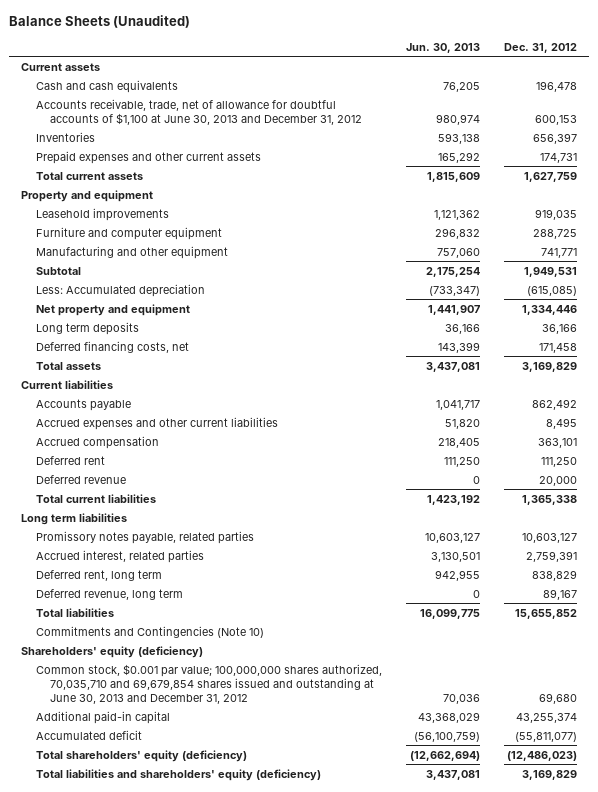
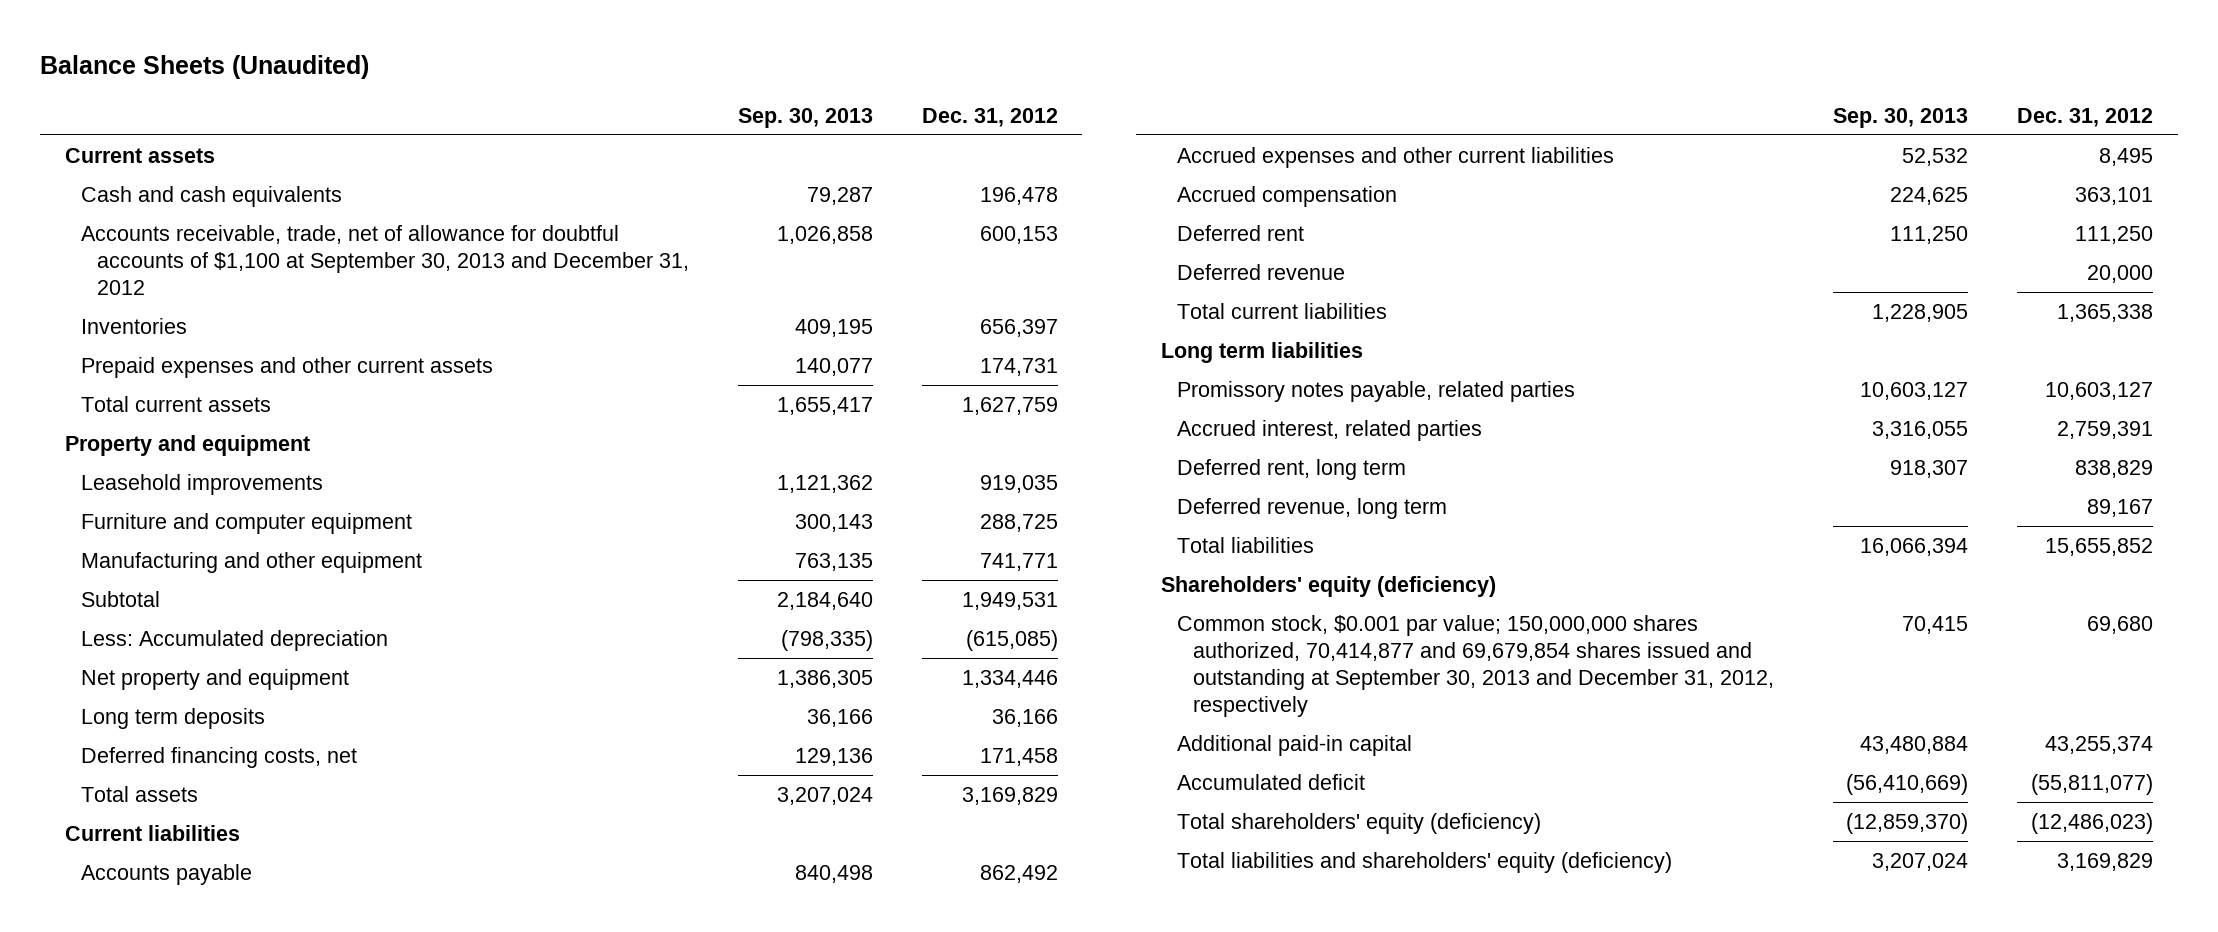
- | Jun. 30, 2013 | Dec. 31, 2012
+ | Sep. 30, 2013 | Dec. 31, 2012
- Accounts receivable, trade, net of allowance for doubtful accounts of $1,100 at June 30, 2013 and December 31, 2012 | 980,974 | 600,153
+ Accounts receivable, trade, net of allowance for doubtful accounts of $1,100 at September 30, 2013 and December 31, 2012 | 1,026,858 | 600,153
- Commitments and Contingencies (Note 10)
- Common stock, $0.001 par value; 100,000,000 shares authorized, 70,035,710 and 69,679,854 shares issued and outstanding at June 30, 2013 and December 31, 2012 | 70,036 | 69,680
+ Common stock, $0.001 par value; 150,000,000 shares authorized, 70,414,877 and 69,679,854 shares issued and outstanding at September 30, 2013 and December 31, 2012, respectively | 70,415 | 69,680

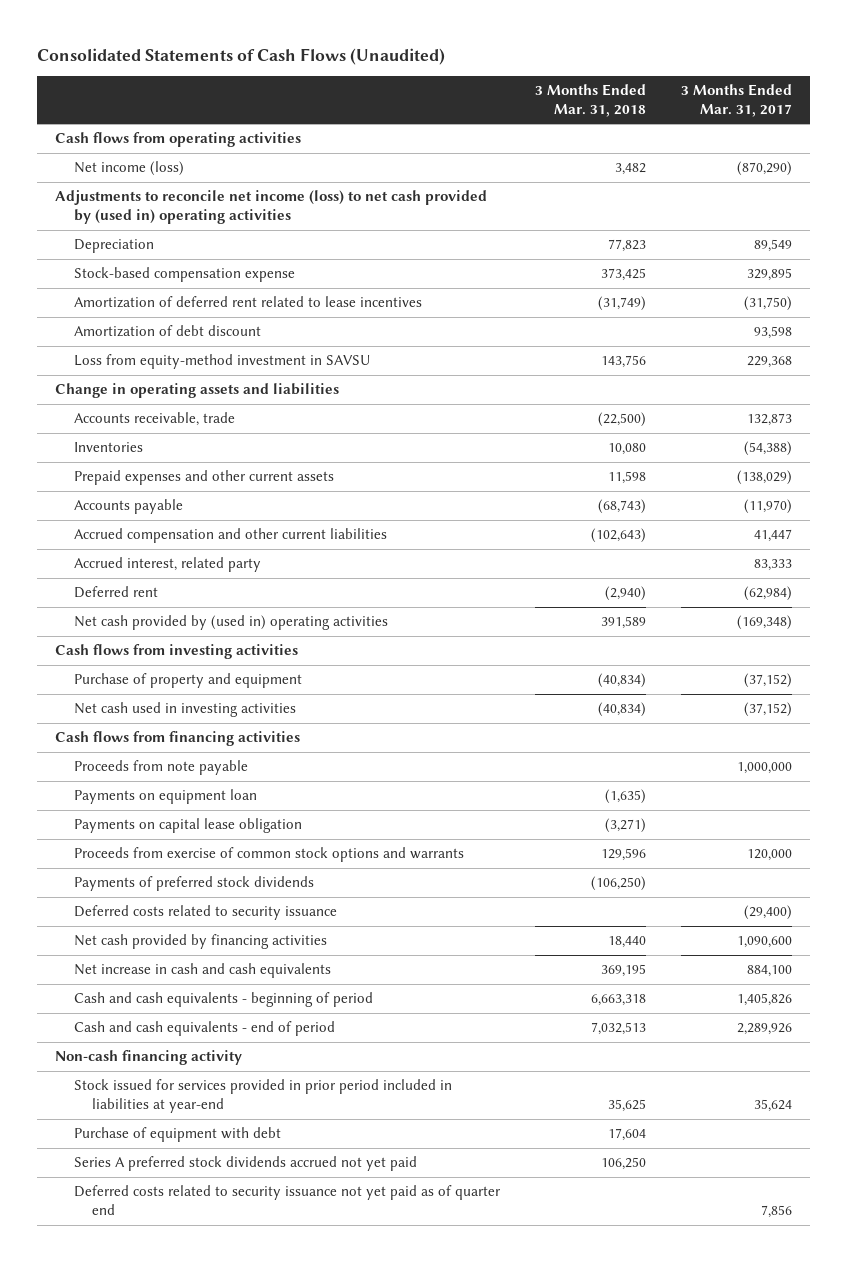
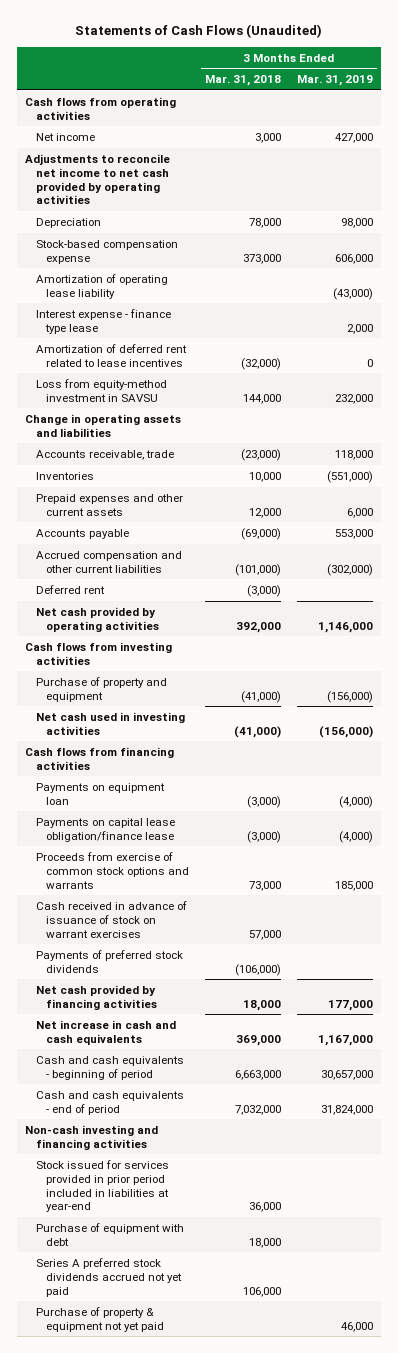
- Consolidated Statements of Cash Flows (Unaudited)
+ Statements of Cash Flows (Unaudited)
- | 3 Months Ended Mar. 31, 2018 | 3 Months Ended Mar. 31, 2017
+ | 3 Months Ended Mar. 31, 2018 | 3 Months Ended Mar. 31, 2019
- Net income (loss) | 3,482 | (870,290)
- Adjustments to reconcile net income (loss) to net cash provided by (used in) operating activities
- Depreciation | 77,823 | 89,549
- Stock-based compensation expense | 373,425 | 329,895
- Amortization of deferred rent related to lease incentives | (31,749) | (31,750)
- Amortization of debt discount | | 93,598
- Loss from equity-method investment in SAVSU | 143,756 | 229,368
+ Net income | 3,000 | 427,000
+ Adjustments to reconcile net income to net cash provided by operating activities
+ Depreciation | 78,000 | 98,000
+ Stock-based compensation expense | 373,000 | 606,000
+ Amortization of operating lease liability | | (43,000)
+ Interest expense - finance type lease | | 2,000
+ Amortization of deferred rent related to lease incentives | (32,000) | 0
+ Loss from equity-method investment in SAVSU | 144,000 | 232,000
- Accounts receivable, trade | (22,500) | 132,873
- Inventories | 10,080 | (54,388)
- Prepaid expenses and other current assets | 11,598 | (138,029)
- Accounts payable | (68,743) | (11,970)
- Accrued compensation and other current liabilities | (102,643) | 41,447
- Accrued interest, related party | | 83,333
- Deferred rent | (2,940) | (62,984)
- Net cash provided by (used in) operating activities | 391,589 | (169,348)
+ Accounts receivable, trade | (23,000) | 118,000
+ Inventories | 10,000 | (551,000)
+ Prepaid expenses and other current assets | 12,000 | 6,000
+ Accounts payable | (69,000) | 553,000
+ Accrued compensation and other current liabilities | (101,000) | (302,000)
+ Deferred rent | (3,000) |
+ Net cash provided by operating activities | 392,000 | 1,146,000
- Purchase of property and equipment | (40,834) | (37,152)
- Net cash used in investing activities | (40,834) | (37,152)
+ Purchase of property and equipment | (41,000) | (156,000)
+ Net cash used in investing activities | (41,000) | (156,000)
- Proceeds from note payable | | 1,000,000
- Payments on equipment loan | (1,635) |
- Payments on capital lease obligation | (3,271) |
- Proceeds from exercise of common stock options and warrants | 129,596 | 120,000
- Payments of preferred stock dividends | (106,250) |
- Deferred costs related to security issuance | | (29,400)
- Net cash provided by financing activities | 18,440 | 1,090,600
- Net increase in cash and cash equivalents | 369,195 | 884,100
- Cash and cash equivalents - beginning of period | 6,663,318 | 1,405,826
- Cash and cash equivalents - end of period | 7,032,513 | 2,289,926
- Non-cash financing activity
- Stock issued for services provided in prior period included in liabilities at year-end | 35,625 | 35,624
- Purchase of equipment with debt | 17,604 |
- Series A preferred stock dividends accrued not yet paid | 106,250 |
- Deferred costs related to security issuance not yet paid as of quarter end | | 7,856
+ Payments on equipment loan | (3,000) | (4,000)
+ Payments on capital lease obligation/finance lease | (3,000) | (4,000)
+ Proceeds from exercise of common stock options and warrants | 73,000 | 185,000
+ Cash received in advance of issuance of stock on warrant exercises | 57,000 |
+ Payments of preferred stock dividends | (106,000) |
+ Net cash provided by financing activities | 18,000 | 177,000
+ Net increase in cash and cash equivalents | 369,000 | 1,167,000
+ Cash and cash equivalents - beginning of period | 6,663,000 | 30,657,000
+ Cash and cash equivalents - end of period | 7,032,000 | 31,824,000
+ Non-cash investing and financing activities
+ Stock issued for services provided in prior period included in liabilities at year-end | 36,000 |
+ Purchase of equipment with debt | 18,000 |
+ Series A preferred stock dividends accrued not yet paid | 106,000 |
+ Purchase of property & equipment not yet paid | | 46,000

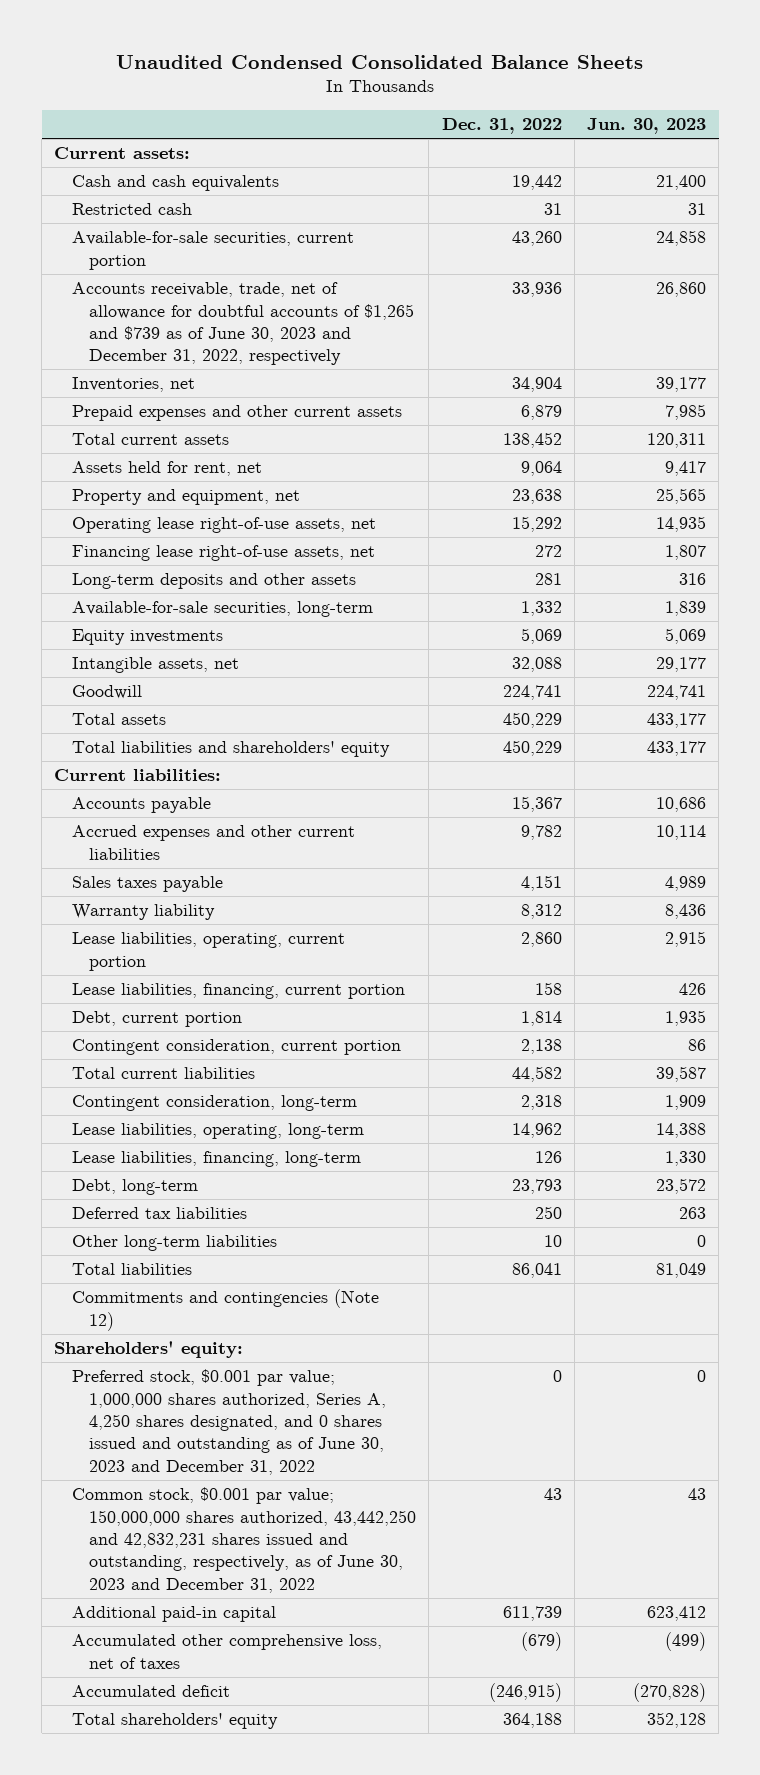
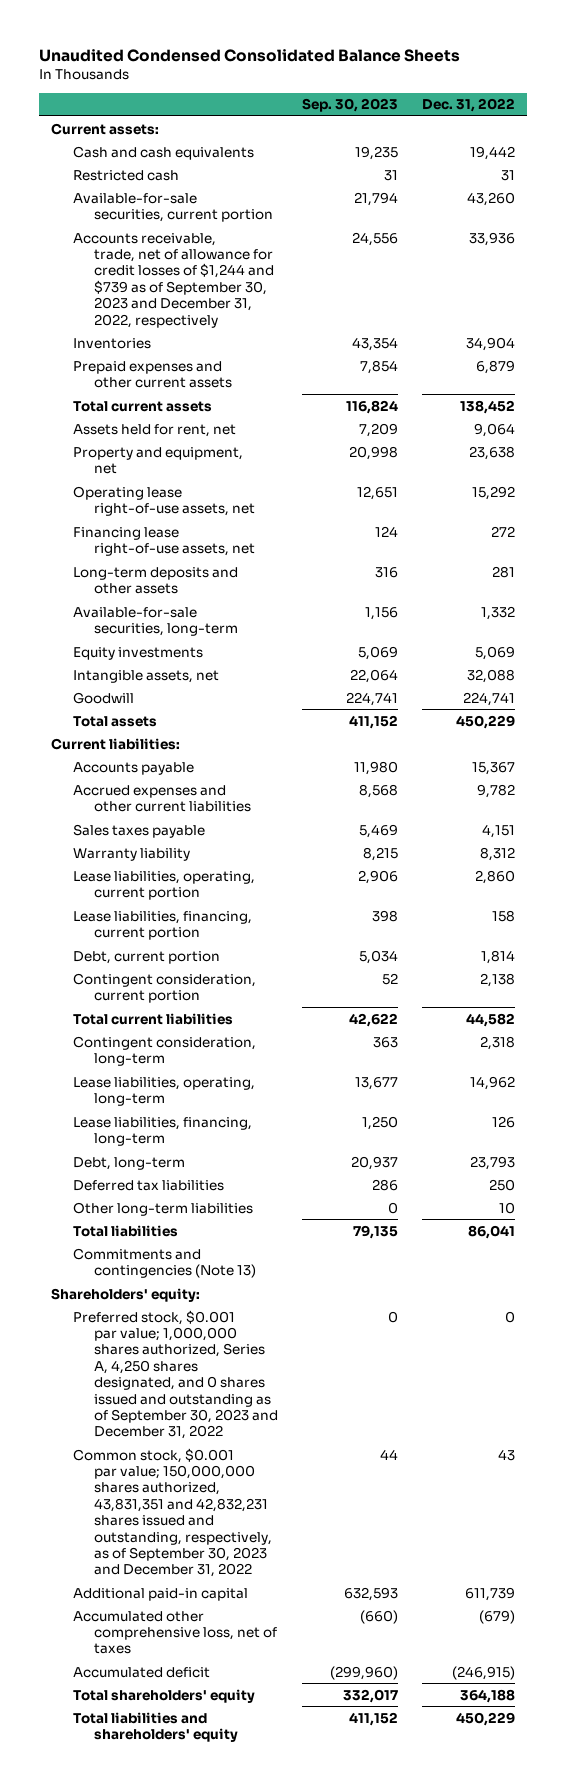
- | Dec. 31, 2022 | Jun. 30, 2023
+ | Sep. 30, 2023 | Dec. 31, 2022
- Accounts receivable, trade, net of allowance for doubtful accounts of $1,265 and $739 as of June 30, 2023 and December 31, 2022, respectively | 33,936 | 26,860
- Inventories, net | 34,904 | 39,177
+ Accounts receivable, trade, net of allowance for credit losses of $1,244 and $739 as of September 30, 2023 and December 31, 2022, respectively | 24,556 | 33,936
+ Inventories | 43,354 | 34,904
- Commitments and contingencies (Note 12)
+ Commitments and contingencies (Note 13)
- Preferred stock, $0.001 par value; 1,000,000 shares authorized, Series A, 4,250 shares designated, and 0 shares issued and outstanding as of June 30, 2023 and December 31, 2022 | 0 | 0
- Common stock, $0.001 par value; 150,000,000 shares authorized, 43,442,250 and 42,832,231 shares issued and outstanding, respectively, as of June 30, 2023 and December 31, 2022 | 43 | 43
+ Preferred stock, $0.001 par value; 1,000,000 shares authorized, Series A, 4,250 shares designated, and 0 shares issued and outstanding as of September 30, 2023 and December 31, 2022 | 0 | 0
+ Common stock, $0.001 par value; 150,000,000 shares authorized, 43,831,351 and 42,832,231 shares issued and outstanding, respectively, as of September 30, 2023 and December 31, 2022 | 44 | 43
moved down: Total liabilities and shareholders' equity | 411,152 | 450,229

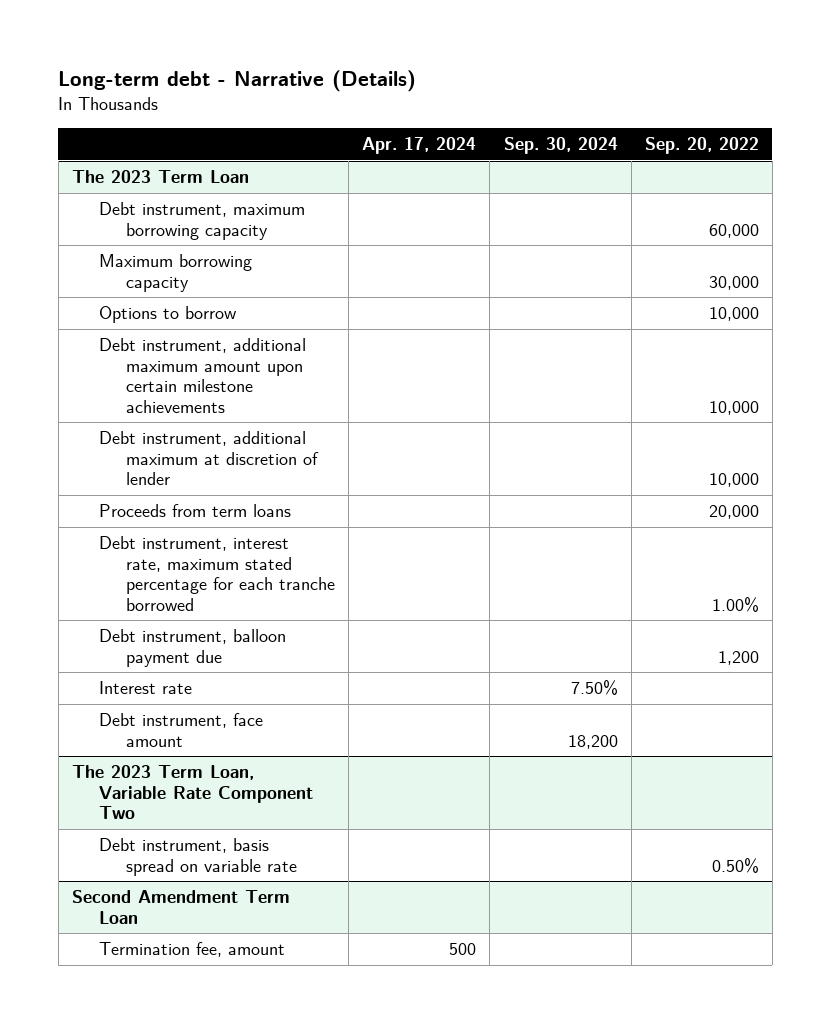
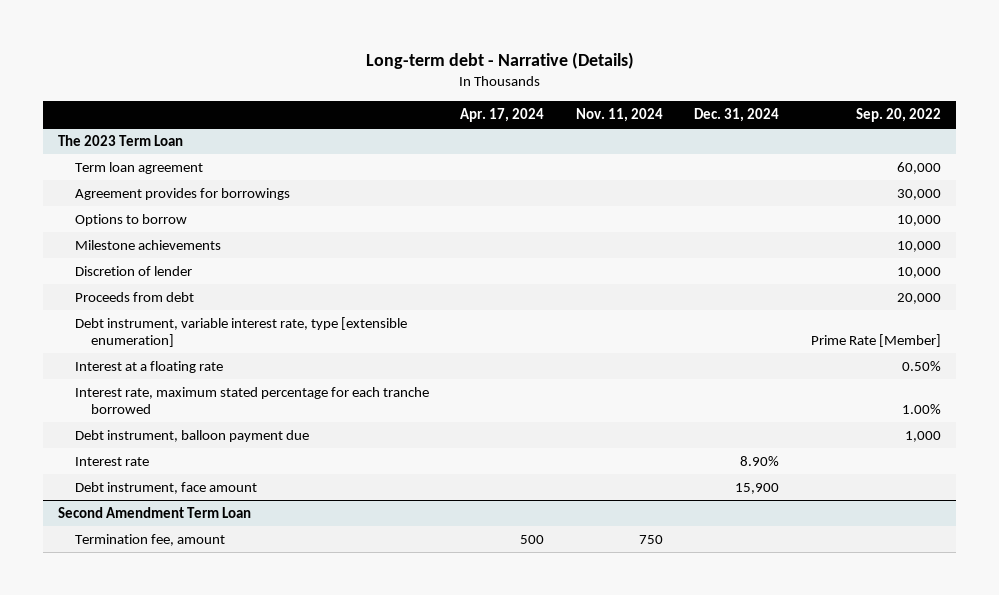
- | Apr. 17, 2024 | Sep. 30, 2024 | Sep. 20, 2022
+ | Apr. 17, 2024 | Nov. 11, 2024 | Dec. 31, 2024 | Sep. 20, 2022
@ The 2023 Term Loan
- Debt instrument, maximum borrowing capacity | | | 60,000
- Maximum borrowing capacity | | | 30,000
+ Term loan agreement | | | | 60,000
+ Agreement provides for borrowings | | | | 30,000
- Debt instrument, additional maximum amount upon certain milestone achievements | | | 10,000
- Debt instrument, additional maximum at discretion of lender | | | 10,000
- Proceeds from term loans | | | 20,000
- Debt instrument, interest rate, maximum stated percentage for each tranche borrowed | | | 1.00%
- Debt instrument, balloon payment due | | | 1,200
+ Milestone achievements | | | | 10,000
+ Discretion of lender | | | | 10,000
+ Proceeds from debt | | | | 20,000
+ Debt instrument, variable interest rate, type [extensible enumeration] | | | | Prime Rate [Member]
+ Interest at a floating rate | | | | 0.50%
+ Interest rate, maximum stated percentage for each tranche borrowed | | | | 1.00%
+ Debt instrument, balloon payment due | | | | 1,000
- The 2023 Term Loan, Variable Rate Component Two
- Debt instrument, basis spread on variable rate | | | 0.50%

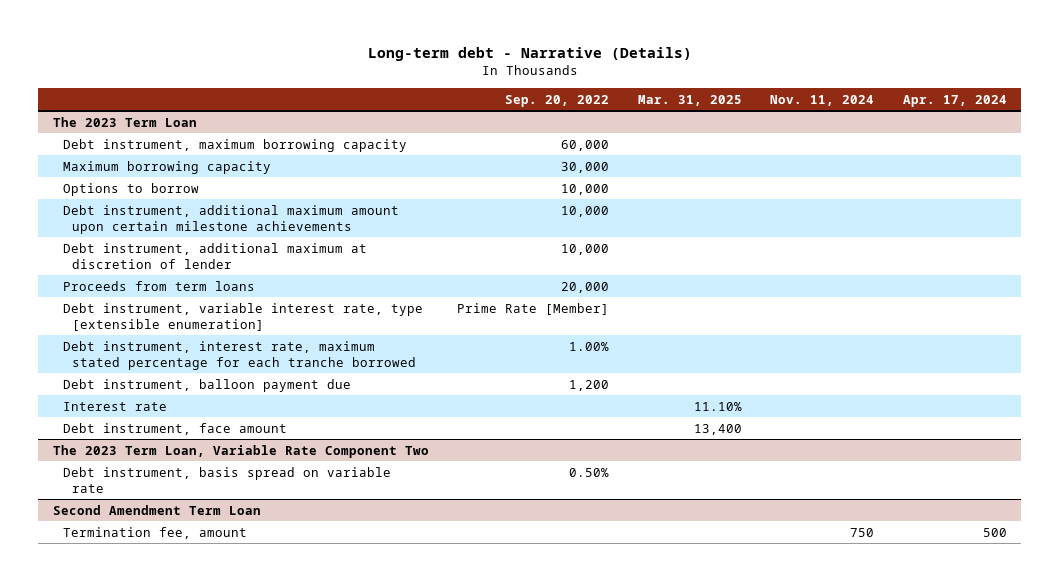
- | Apr. 17, 2024 | Nov. 11, 2024 | Dec. 31, 2024 | Sep. 20, 2022
+ | Sep. 20, 2022 | Mar. 31, 2025 | Nov. 11, 2024 | Apr. 17, 2024
@ The 2023 Term Loan
- Term loan agreement | | | | 60,000
- Agreement provides for borrowings | | | | 30,000
+ Debt instrument, maximum borrowing capacity | 60,000 | | |
+ Maximum borrowing capacity | 30,000 | | |
- Milestone achievements | | | | 10,000
- Discretion of lender | | | | 10,000
- Proceeds from debt | | | | 20,000
+ Debt instrument, additional maximum amount upon certain milestone achievements | 10,000 | | |
+ Debt instrument, additional maximum at discretion of lender | 10,000 | | |
+ Proceeds from term loans | 20,000 | | |
- Interest at a floating rate | | | | 0.50%
- Interest rate, maximum stated percentage for each tranche borrowed | | | | 1.00%
- Debt instrument, balloon payment due | | | | 1,000
+ Debt instrument, interest rate, maximum stated percentage for each tranche borrowed | 1.00% | | |
+ Debt instrument, balloon payment due | 1,200 | | |
+ The 2023 Term Loan, Variable Rate Component Two
+ Debt instrument, basis spread on variable rate | 0.50% | | |

